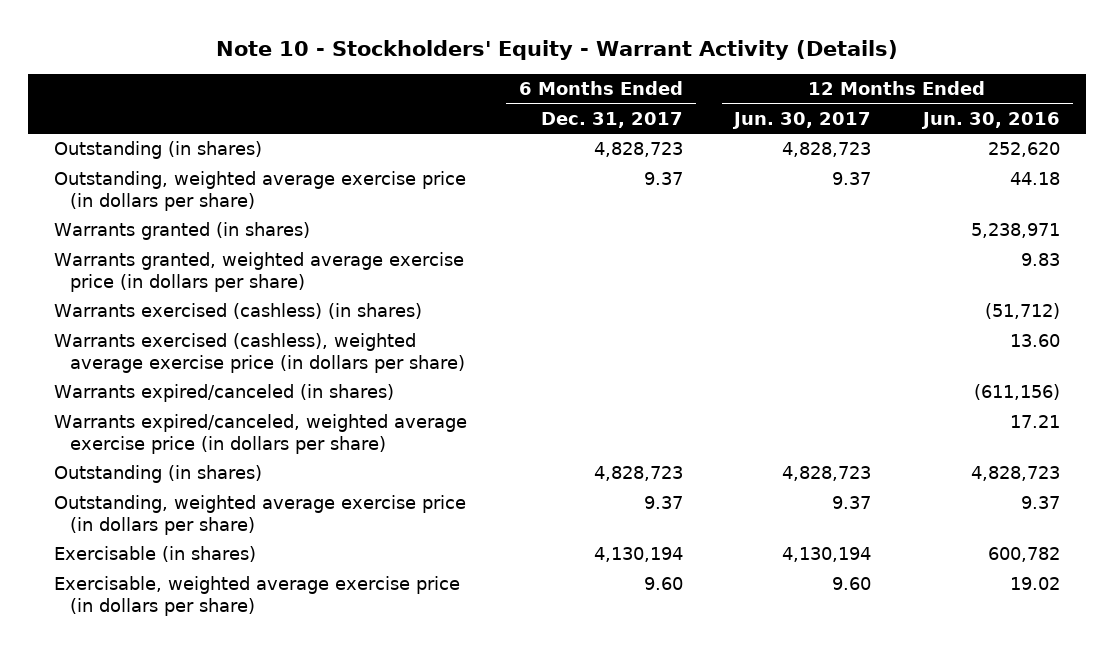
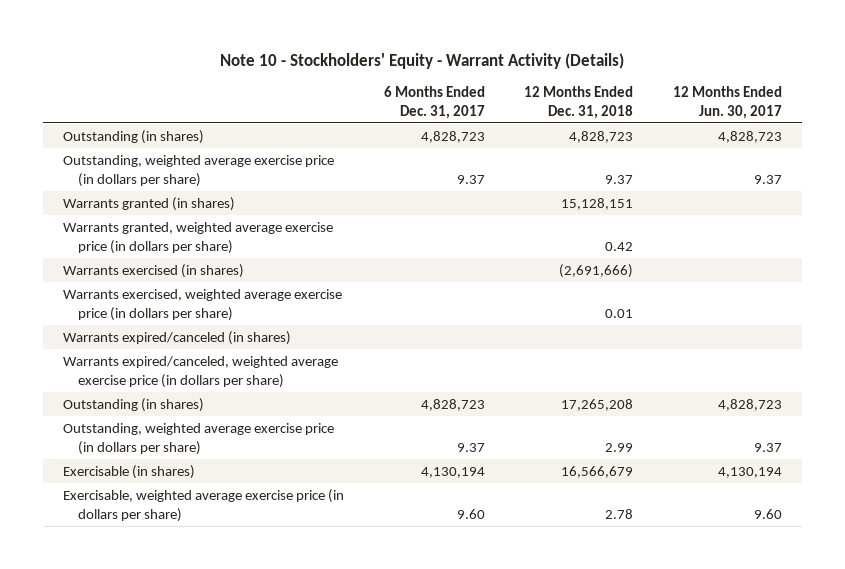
- | 6 Months Ended Dec. 31, 2017 | 12 Months Ended Jun. 30, 2017 | 12 Months Ended Jun. 30, 2016
+ | 6 Months Ended Dec. 31, 2017 | 12 Months Ended Dec. 31, 2018 | 12 Months Ended Jun. 30, 2017
- Warrants exercised (cashless) (in shares) | | | (51,712)
- Warrants exercised (cashless), weighted average exercise price (in dollars per share) | | | 13.60
+ Warrants exercised (in shares) | | (2,691,666) |
+ Warrants exercised, weighted average exercise price (in dollars per share) | | 0.01 |

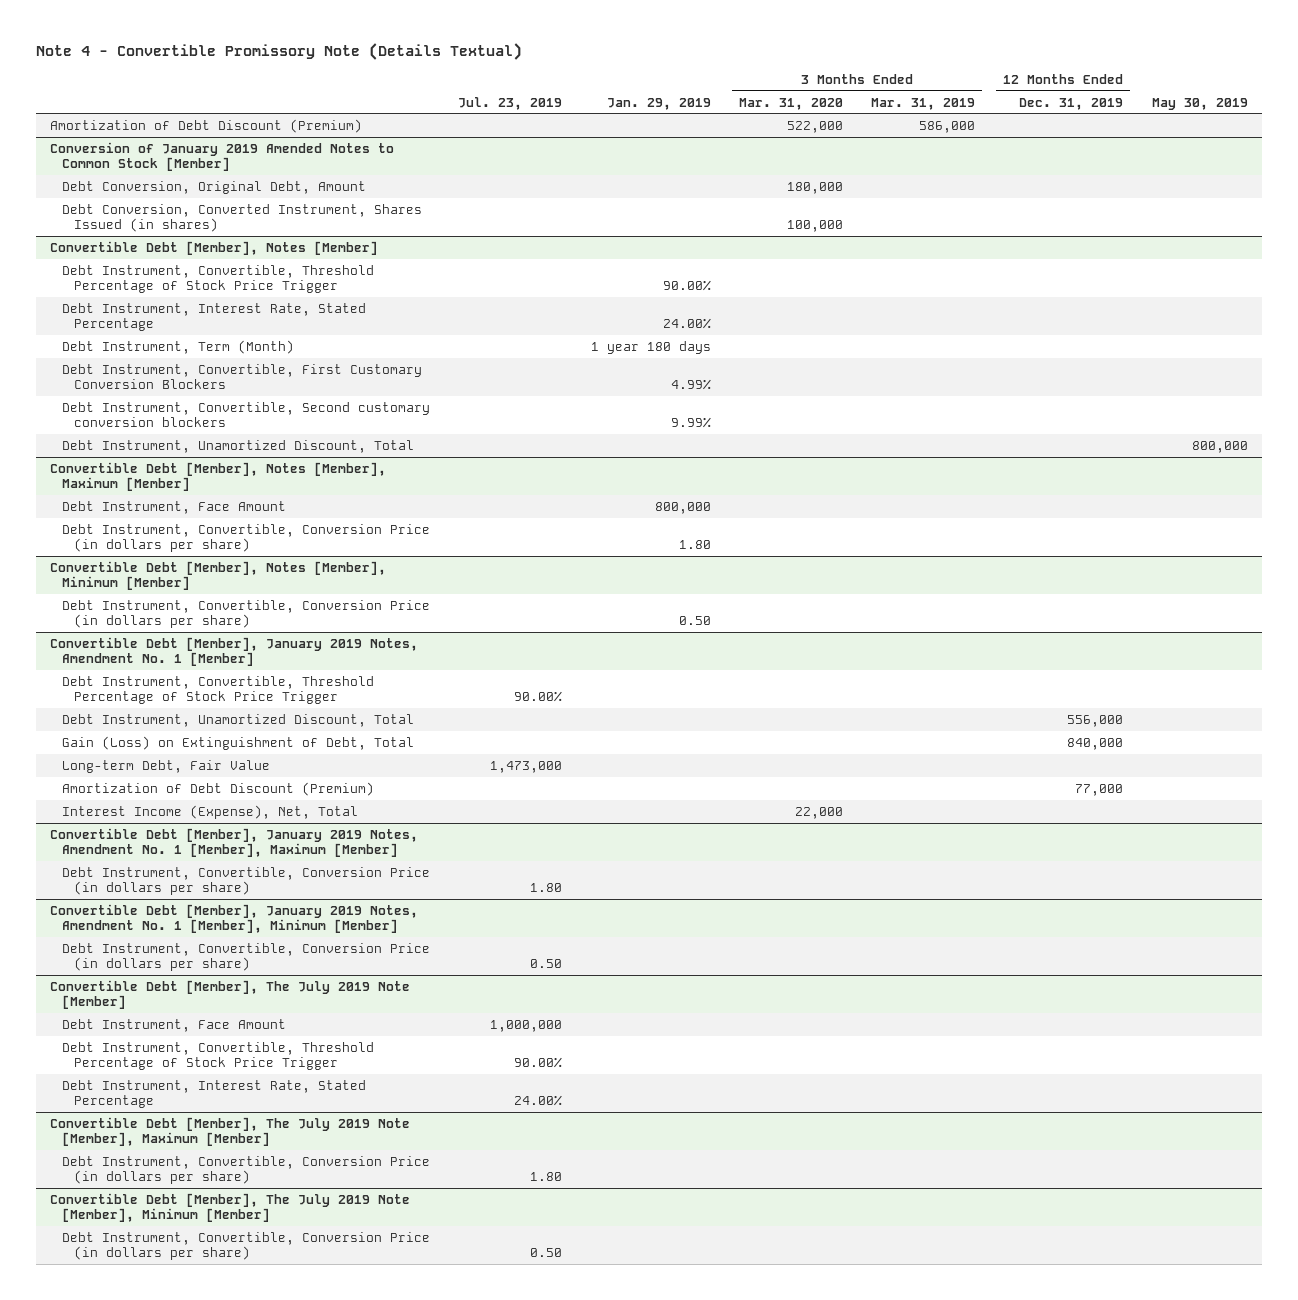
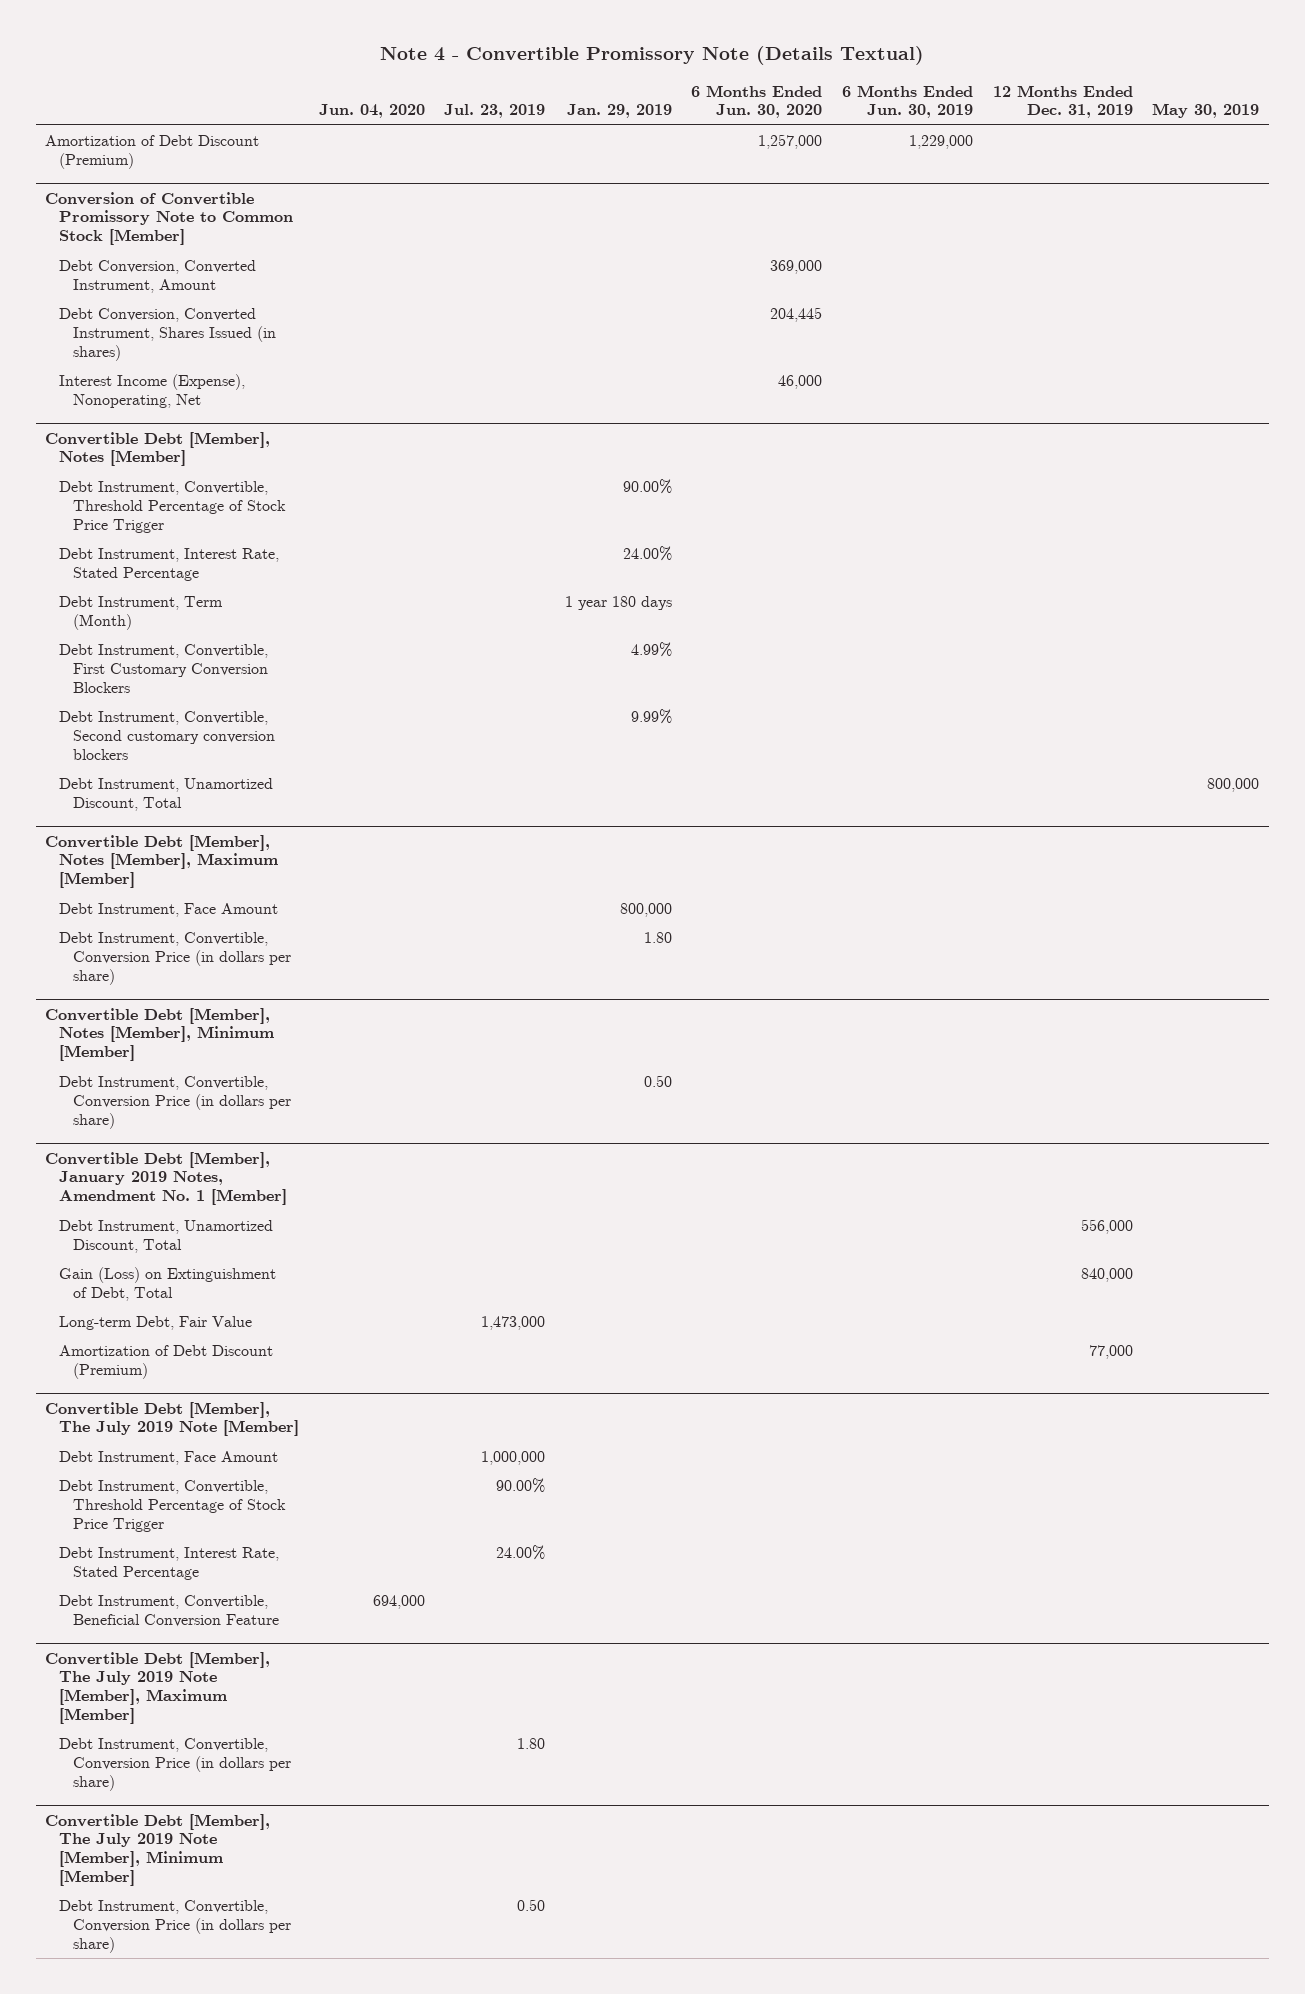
- | Jul. 23, 2019 | Jan. 29, 2019 | 3 Months Ended Mar. 31, 2020 | 3 Months Ended Mar. 31, 2019 | 12 Months Ended Dec. 31, 2019 | May 30, 2019
+ | Jun. 04, 2020 | Jul. 23, 2019 | Jan. 29, 2019 | 6 Months Ended Jun. 30, 2020 | 6 Months Ended Jun. 30, 2019 | 12 Months Ended Dec. 31, 2019 | May 30, 2019
- Conversion of January 2019 Amended Notes to Common Stock [Member]
- Debt Conversion, Original Debt, Amount | | | 180,000 | | |
- Debt Conversion, Converted Instrument, Shares Issued (in shares) | | | 100,000 | | |
+ Conversion of Convertible Promissory Note to Common Stock [Member]
+ Debt Conversion, Converted Instrument, Amount | | | | 369,000 | | |
+ Debt Conversion, Converted Instrument, Shares Issued (in shares) | | | | 204,445 | | |
+ Interest Income (Expense), Nonoperating, Net | | | | 46,000 | | |
@ Convertible Debt [Member], January 2019 Notes, Amendment No. 1 [Member]
- Debt Instrument, Convertible, Threshold Percentage of Stock Price Trigger | 90.00% | | | | |
- Interest Income (Expense), Net, Total | | | 22,000 | | |
- Convertible Debt [Member], January 2019 Notes, Amendment No. 1 [Member], Maximum [Member]
- Debt Instrument, Convertible, Conversion Price (in dollars per share) | 1.80 | | | | |
- Convertible Debt [Member], January 2019 Notes, Amendment No. 1 [Member], Minimum [Member]
- Debt Instrument, Convertible, Conversion Price (in dollars per share) | 0.50 | | | | |
@ Convertible Debt [Member], The July 2019 Note [Member]
+ Debt Instrument, Convertible, Beneficial Conversion Feature | 694,000 | | | | | |

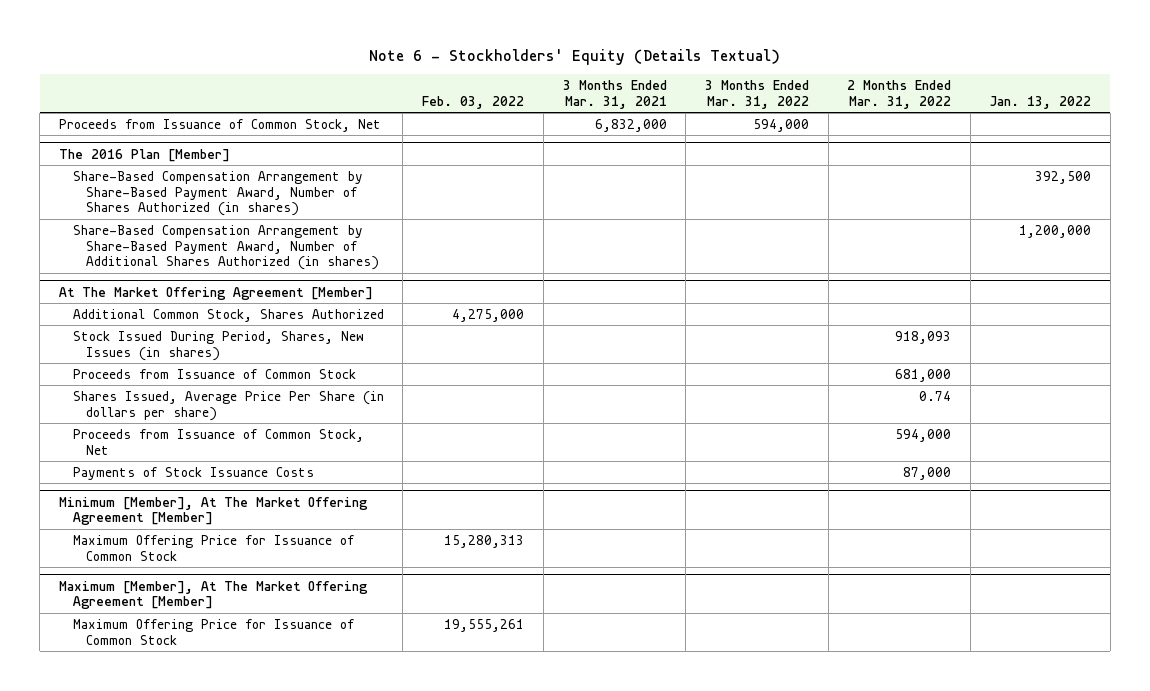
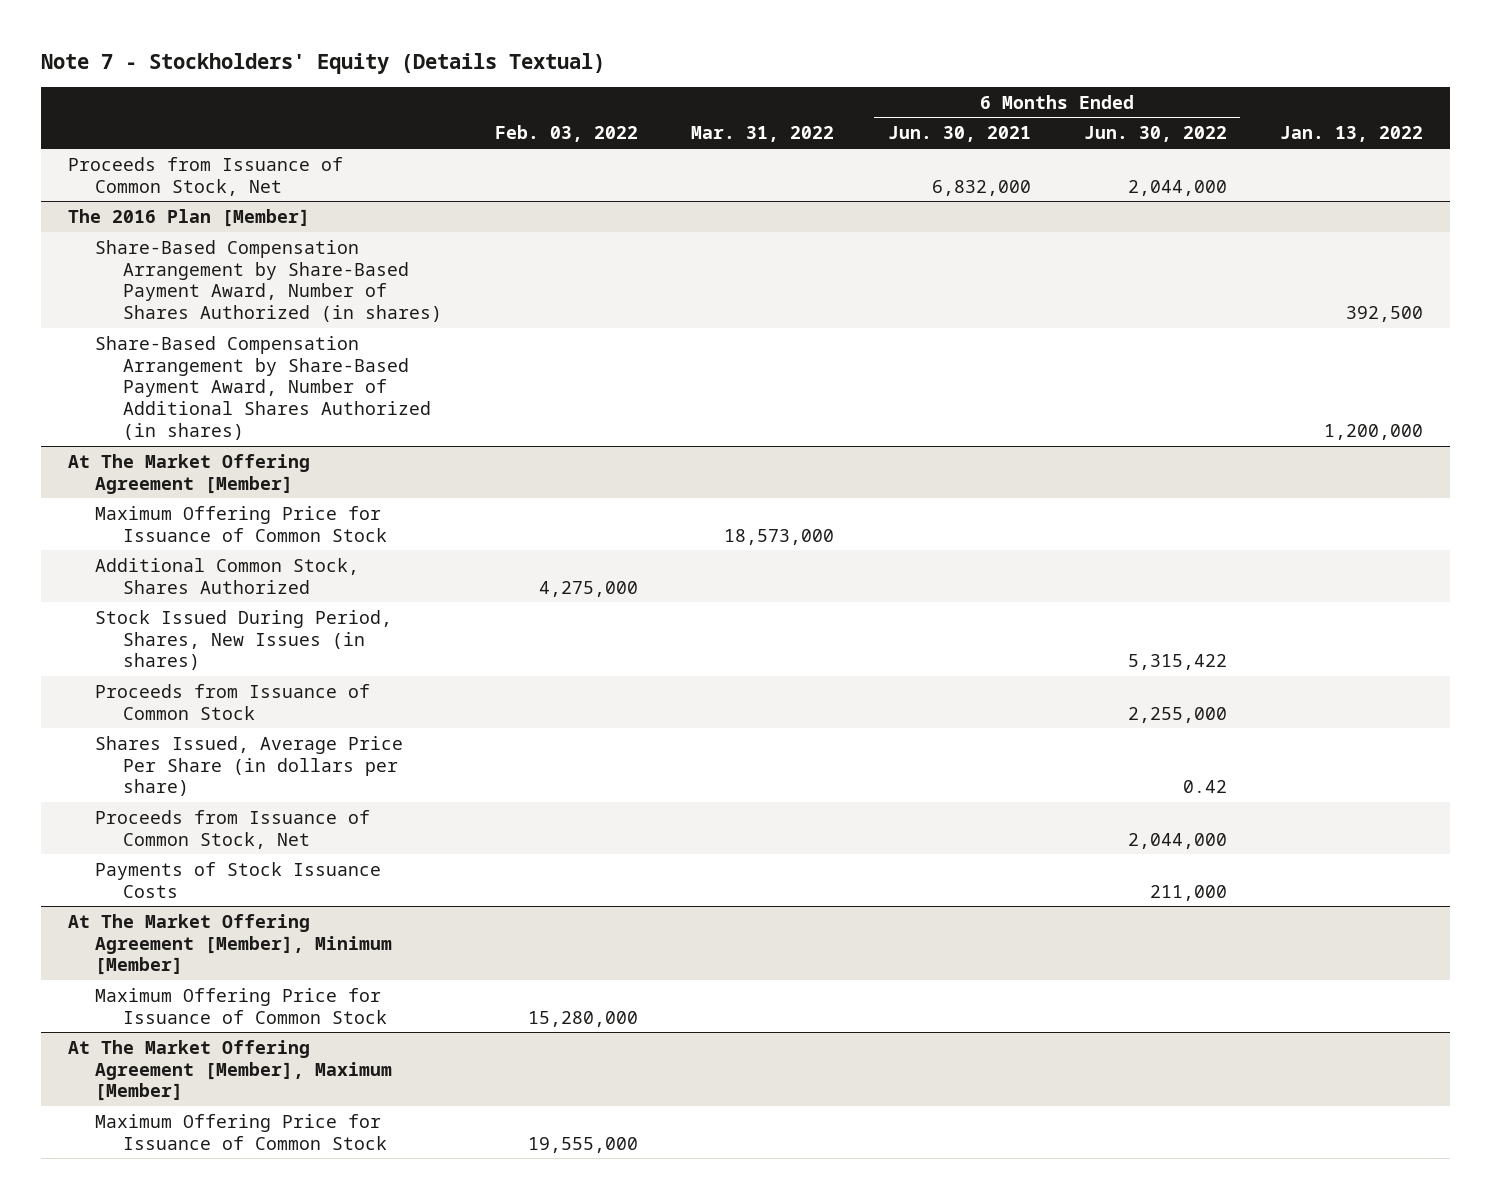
- Note 6 - Stockholders' Equity (Details Textual)
+ Note 7 - Stockholders' Equity (Details Textual)
- | Feb. 03, 2022 | 3 Months Ended Mar. 31, 2021 | 3 Months Ended Mar. 31, 2022 | 2 Months Ended Mar. 31, 2022 | Jan. 13, 2022
+ | Feb. 03, 2022 | Mar. 31, 2022 | 6 Months Ended Jun. 30, 2021 | 6 Months Ended Jun. 30, 2022 | Jan. 13, 2022
@ At The Market Offering Agreement [Member]
+ Maximum Offering Price for Issuance of Common Stock | | 18,573,000 | | |
- Minimum [Member], At The Market Offering Agreement [Member]
- Maximum Offering Price for Issuance of Common Stock | 15,280,313 | | | |
- Maximum [Member], At The Market Offering Agreement [Member]
- Maximum Offering Price for Issuance of Common Stock | 19,555,261 | | | |
+ At The Market Offering Agreement [Member], Minimum [Member]
+ Maximum Offering Price for Issuance of Common Stock | 15,280,000 | | | |
+ At The Market Offering Agreement [Member], Maximum [Member]
+ Maximum Offering Price for Issuance of Common Stock | 19,555,000 | | | |

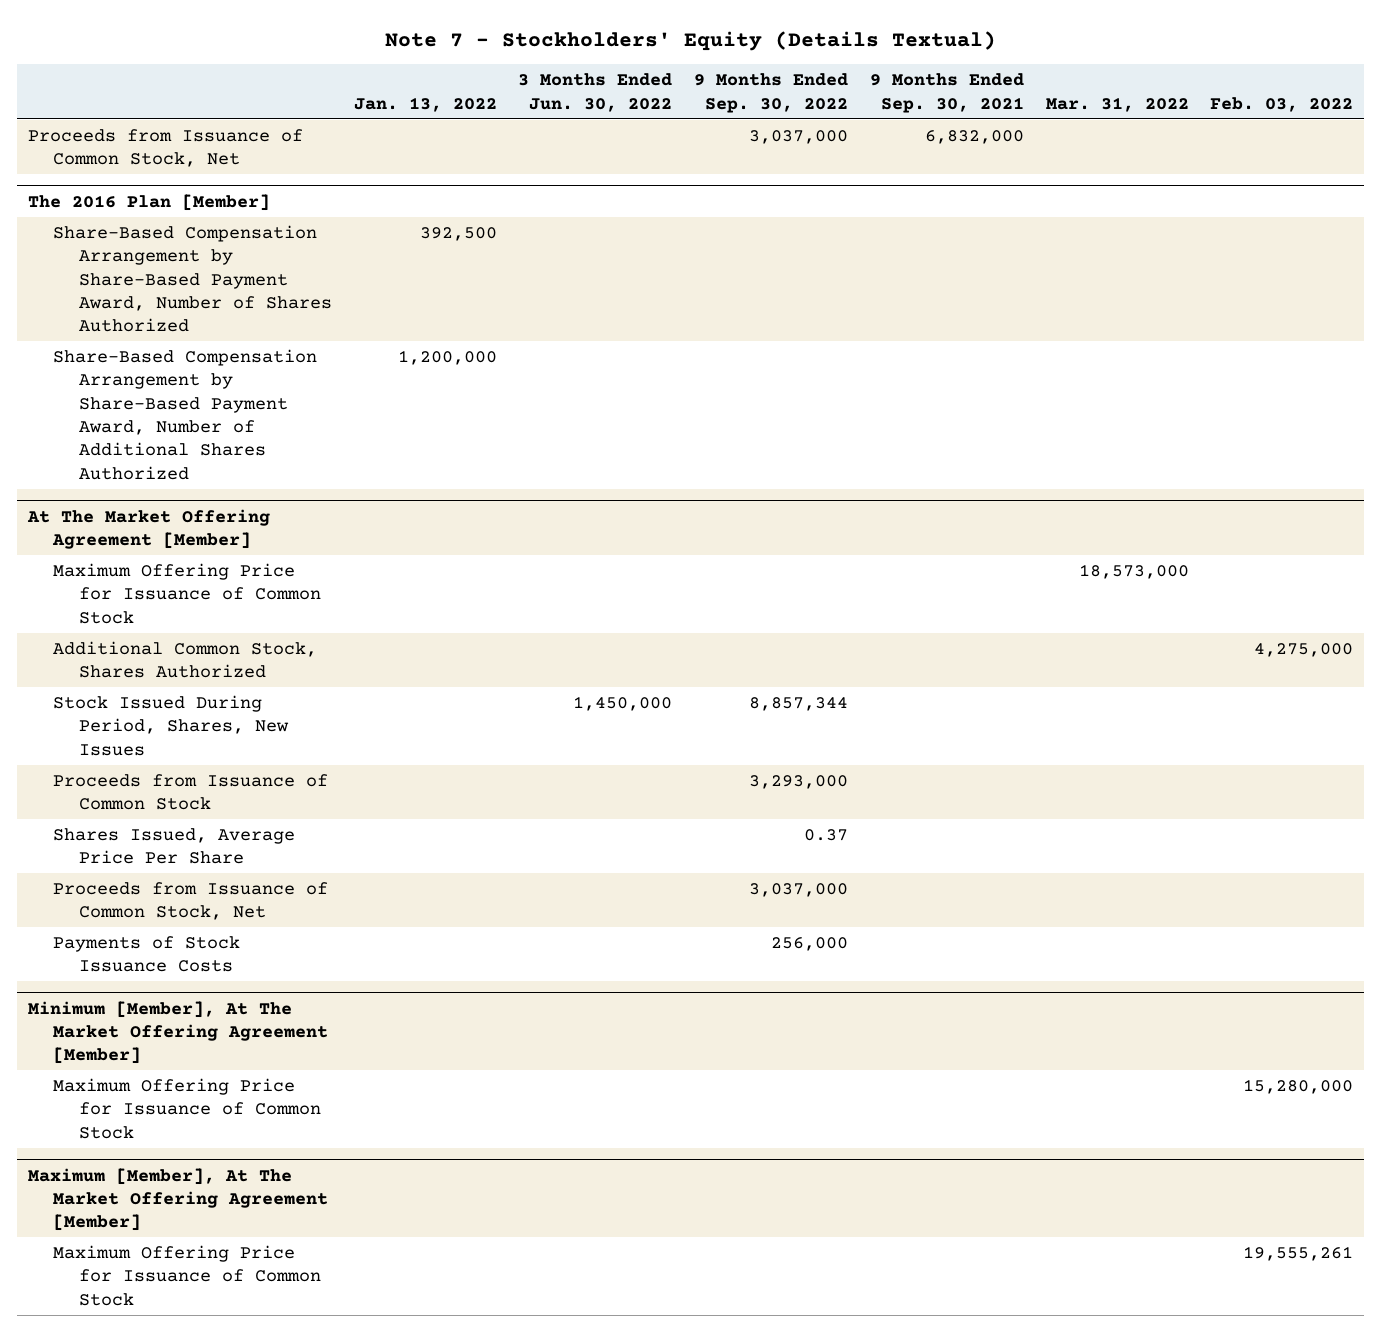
- | Feb. 03, 2022 | Mar. 31, 2022 | 6 Months Ended Jun. 30, 2021 | 6 Months Ended Jun. 30, 2022 | Jan. 13, 2022
+ | Jan. 13, 2022 | 3 Months Ended Jun. 30, 2022 | 9 Months Ended Sep. 30, 2022 | 9 Months Ended Sep. 30, 2021 | Mar. 31, 2022 | Feb. 03, 2022
@ The 2016 Plan [Member]
- Share-Based Compensation Arrangement by Share-Based Payment Award, Number of Shares Authorized (in shares) | | | | | 392,500
- Share-Based Compensation Arrangement by Share-Based Payment Award, Number of Additional Shares Authorized (in shares) | | | | | 1,200,000
+ Share-Based Compensation Arrangement by Share-Based Payment Award, Number of Shares Authorized | 392,500 | | | | |
+ Share-Based Compensation Arrangement by Share-Based Payment Award, Number of Additional Shares Authorized | 1,200,000 | | | | |
@ At The Market Offering Agreement [Member]
- Stock Issued During Period, Shares, New Issues (in shares) | | | | 5,315,422 |
+ Stock Issued During Period, Shares, New Issues | | 1,450,000 | 8,857,344 | | |
- Shares Issued, Average Price Per Share (in dollars per share) | | | | 0.42 |
+ Shares Issued, Average Price Per Share | | | 0.37 | | |
- At The Market Offering Agreement [Member], Minimum [Member]
+ Minimum [Member], At The Market Offering Agreement [Member]
- At The Market Offering Agreement [Member], Maximum [Member]
- Maximum Offering Price for Issuance of Common Stock | 19,555,000 | | | |
+ Maximum [Member], At The Market Offering Agreement [Member]
+ Maximum Offering Price for Issuance of Common Stock | | | | | | 19,555,261

